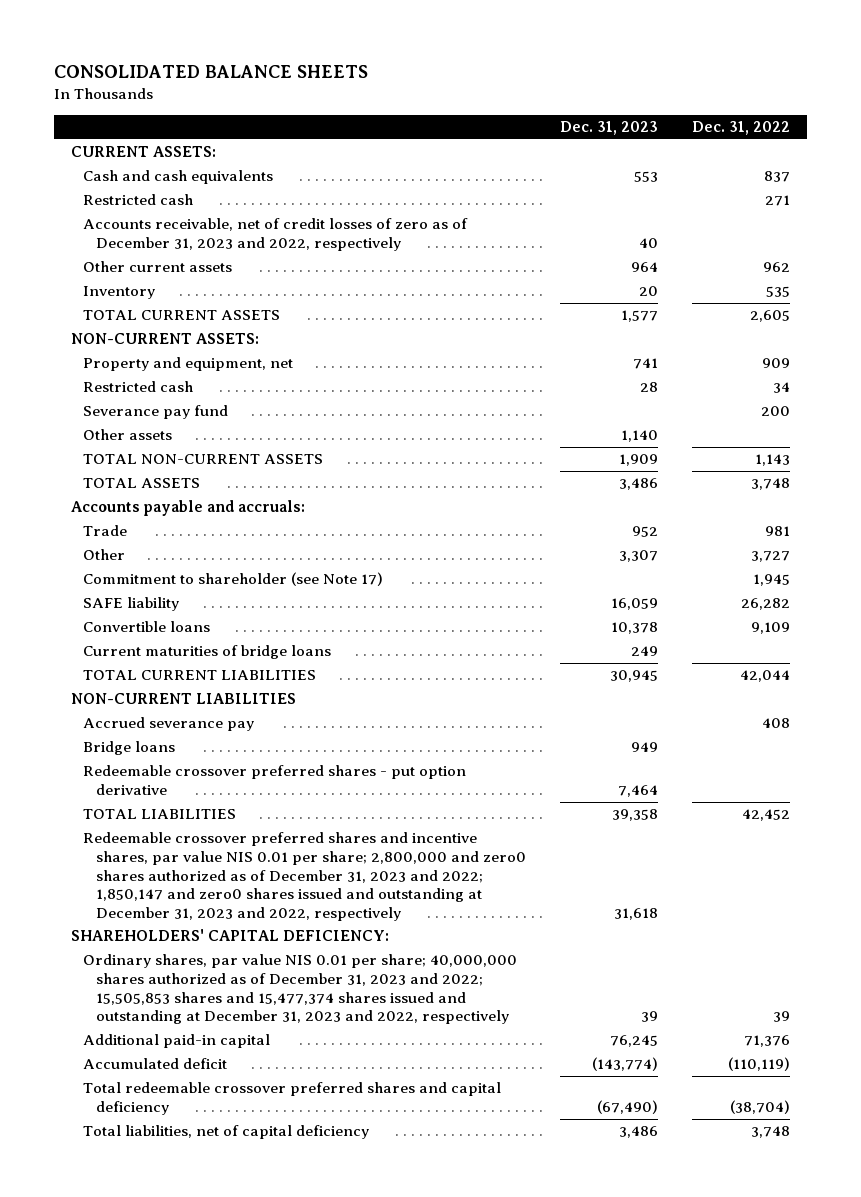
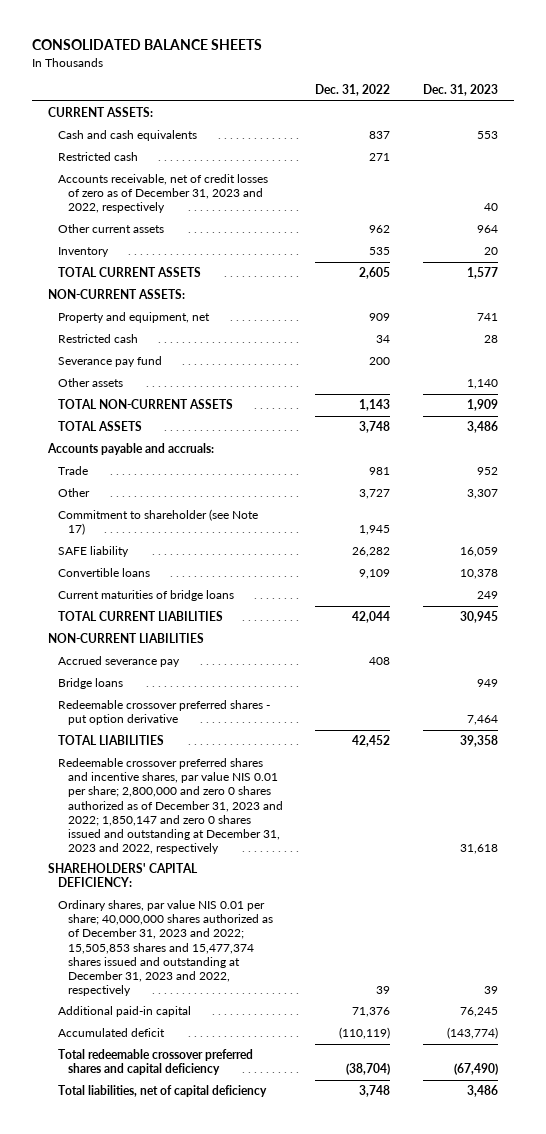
- | Dec. 31, 2023 | Dec. 31, 2022
+ | Dec. 31, 2022 | Dec. 31, 2023
- Redeemable crossover preferred shares and incentive shares, par value NIS 0.01 per share; 2,800,000 and zero0 shares authorized as of December 31, 2023 and 2022; 1,850,147 and zero0 shares issued and outstanding at December 31, 2023 and 2022, respectively | 31,618 |
+ Redeemable crossover preferred shares and incentive shares, par value NIS 0.01 per share; 2,800,000 and zero 0 shares authorized as of December 31, 2023 and 2022; 1,850,147 and zero 0 shares issued and outstanding at December 31, 2023 and 2022, respectively | | 31,618

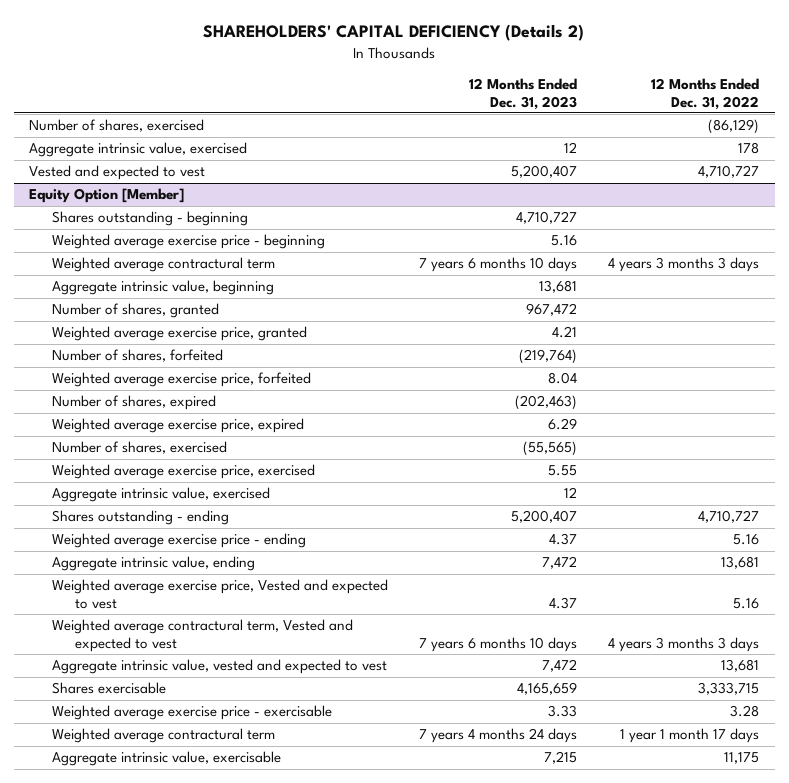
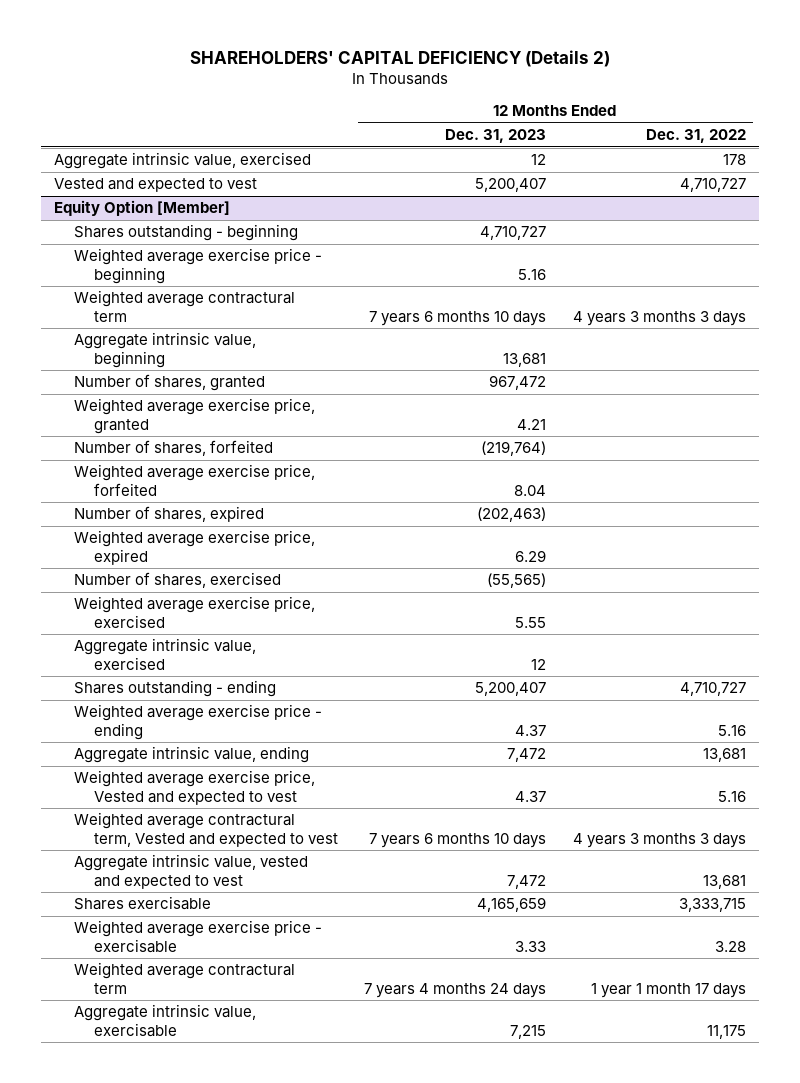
- Number of shares, exercised | | (86,129)

